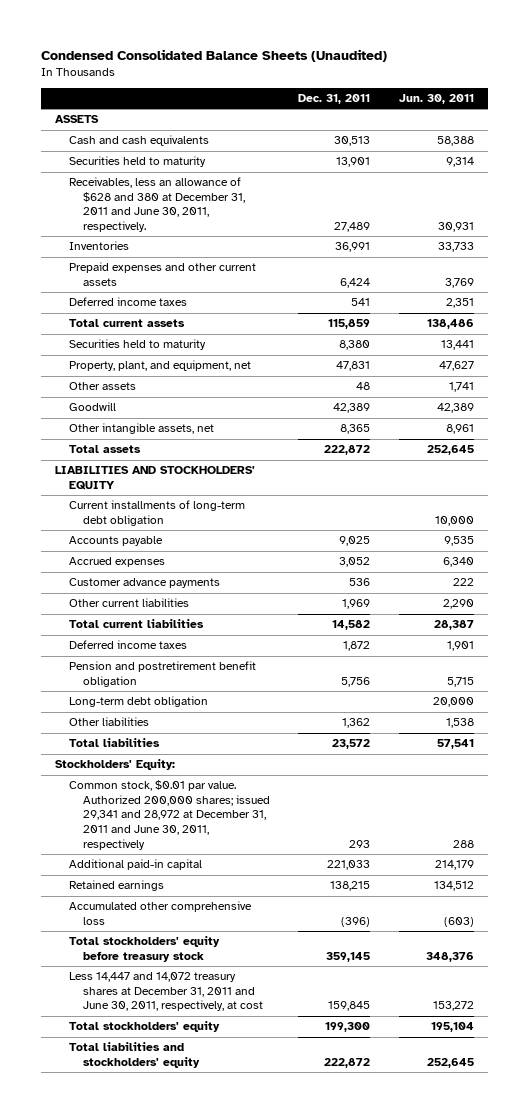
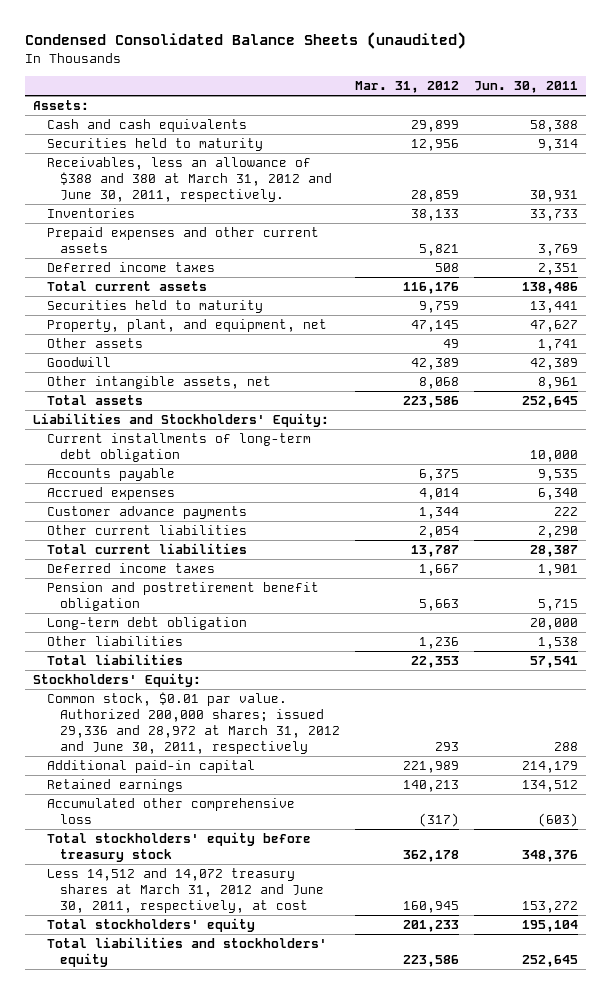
- Condensed Consolidated Balance Sheets (Unaudited)
+ Condensed Consolidated Balance Sheets (unaudited)
- | Dec. 31, 2011 | Jun. 30, 2011
+ | Mar. 31, 2012 | Jun. 30, 2011
- ASSETS
+ Assets:
- Receivables, less an allowance of $628 and 380 at December 31, 2011 and June 30, 2011, respectively. | 27,489 | 30,931
+ Receivables, less an allowance of $388 and 380 at March 31, 2012 and June 30, 2011, respectively. | 28,859 | 30,931
- LIABILITIES AND STOCKHOLDERS' EQUITY
+ Liabilities and Stockholders' Equity:
- Common stock, $0.01 par value. Authorized 200,000 shares; issued 29,341 and 28,972 at December 31, 2011 and June 30, 2011, respectively | 293 | 288
+ Common stock, $0.01 par value. Authorized 200,000 shares; issued 29,336 and 28,972 at March 31, 2012 and June 30, 2011, respectively | 293 | 288
- Less 14,447 and 14,072 treasury shares at December 31, 2011 and June 30, 2011, respectively, at cost | 159,845 | 153,272
+ Less 14,512 and 14,072 treasury shares at March 31, 2012 and June 30, 2011, respectively, at cost | 160,945 | 153,272

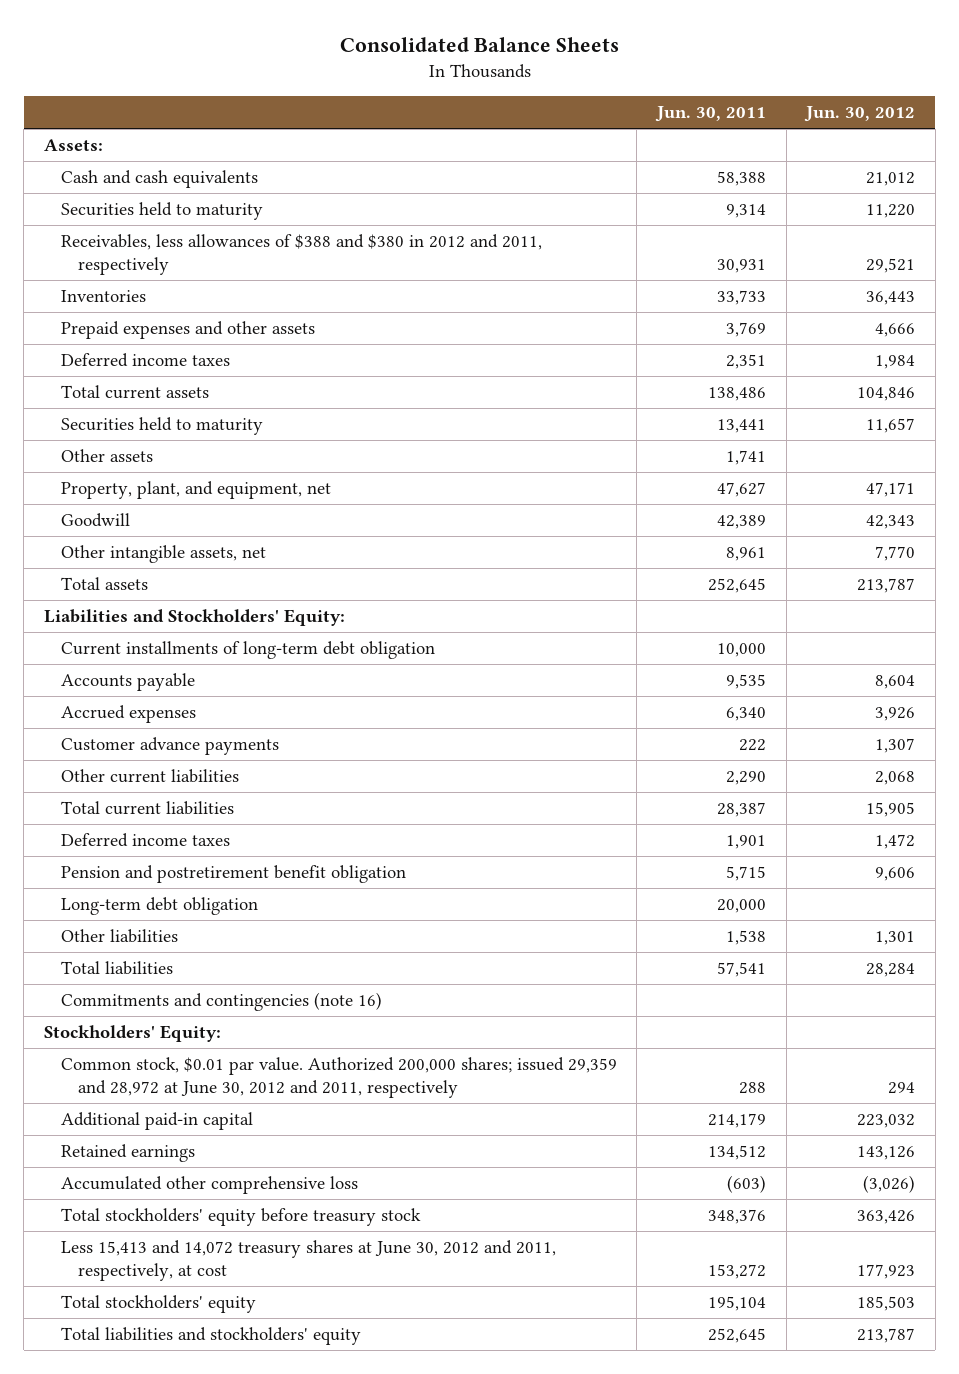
- Condensed Consolidated Balance Sheets (unaudited)
+ Consolidated Balance Sheets
- | Mar. 31, 2012 | Jun. 30, 2011
+ | Jun. 30, 2011 | Jun. 30, 2012
- Receivables, less an allowance of $388 and 380 at March 31, 2012 and June 30, 2011, respectively. | 28,859 | 30,931
+ Receivables, less allowances of $388 and $380 in 2012 and 2011, respectively | 30,931 | 29,521
- Prepaid expenses and other current assets | 5,821 | 3,769
+ Prepaid expenses and other assets | 3,769 | 4,666
moved down: Property, plant, and equipment, net | 47,627 | 47,171
+ Commitments and contingencies (note 16)
- Common stock, $0.01 par value. Authorized 200,000 shares; issued 29,336 and 28,972 at March 31, 2012 and June 30, 2011, respectively | 293 | 288
+ Common stock, $0.01 par value. Authorized 200,000 shares; issued 29,359 and 28,972 at June 30, 2012 and 2011, respectively | 288 | 294
- Less 14,512 and 14,072 treasury shares at March 31, 2012 and June 30, 2011, respectively, at cost | 160,945 | 153,272
+ Less 15,413 and 14,072 treasury shares at June 30, 2012 and 2011, respectively, at cost | 153,272 | 177,923

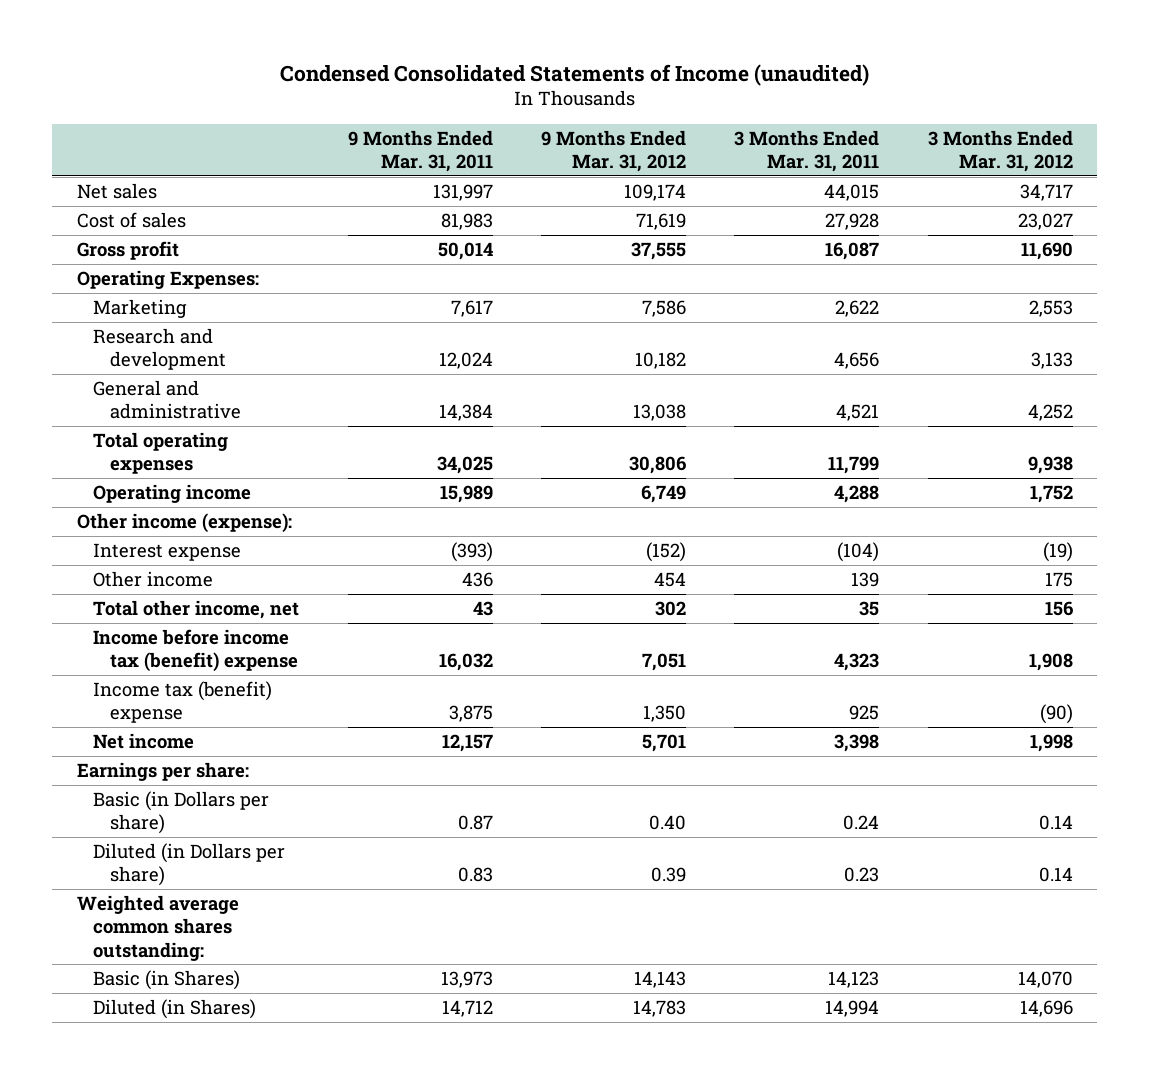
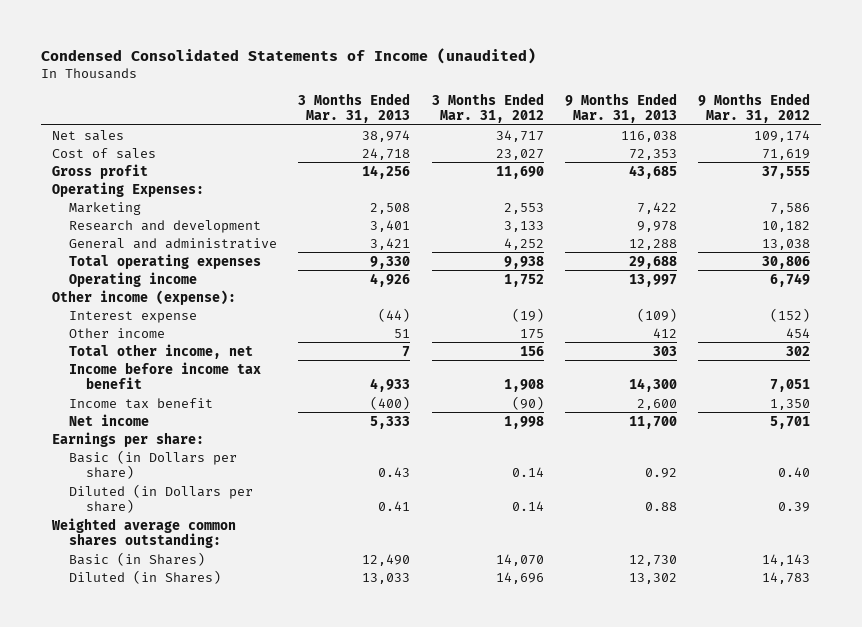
- | 9 Months Ended Mar. 31, 2011 | 9 Months Ended Mar. 31, 2012 | 3 Months Ended Mar. 31, 2011 | 3 Months Ended Mar. 31, 2012
+ | 3 Months Ended Mar. 31, 2013 | 3 Months Ended Mar. 31, 2012 | 9 Months Ended Mar. 31, 2013 | 9 Months Ended Mar. 31, 2012
- Income before income tax (benefit) expense | 16,032 | 7,051 | 4,323 | 1,908
- Income tax (benefit) expense | 3,875 | 1,350 | 925 | (90)
+ Income before income tax benefit | 4,933 | 1,908 | 14,300 | 7,051
+ Income tax benefit | (400) | (90) | 2,600 | 1,350

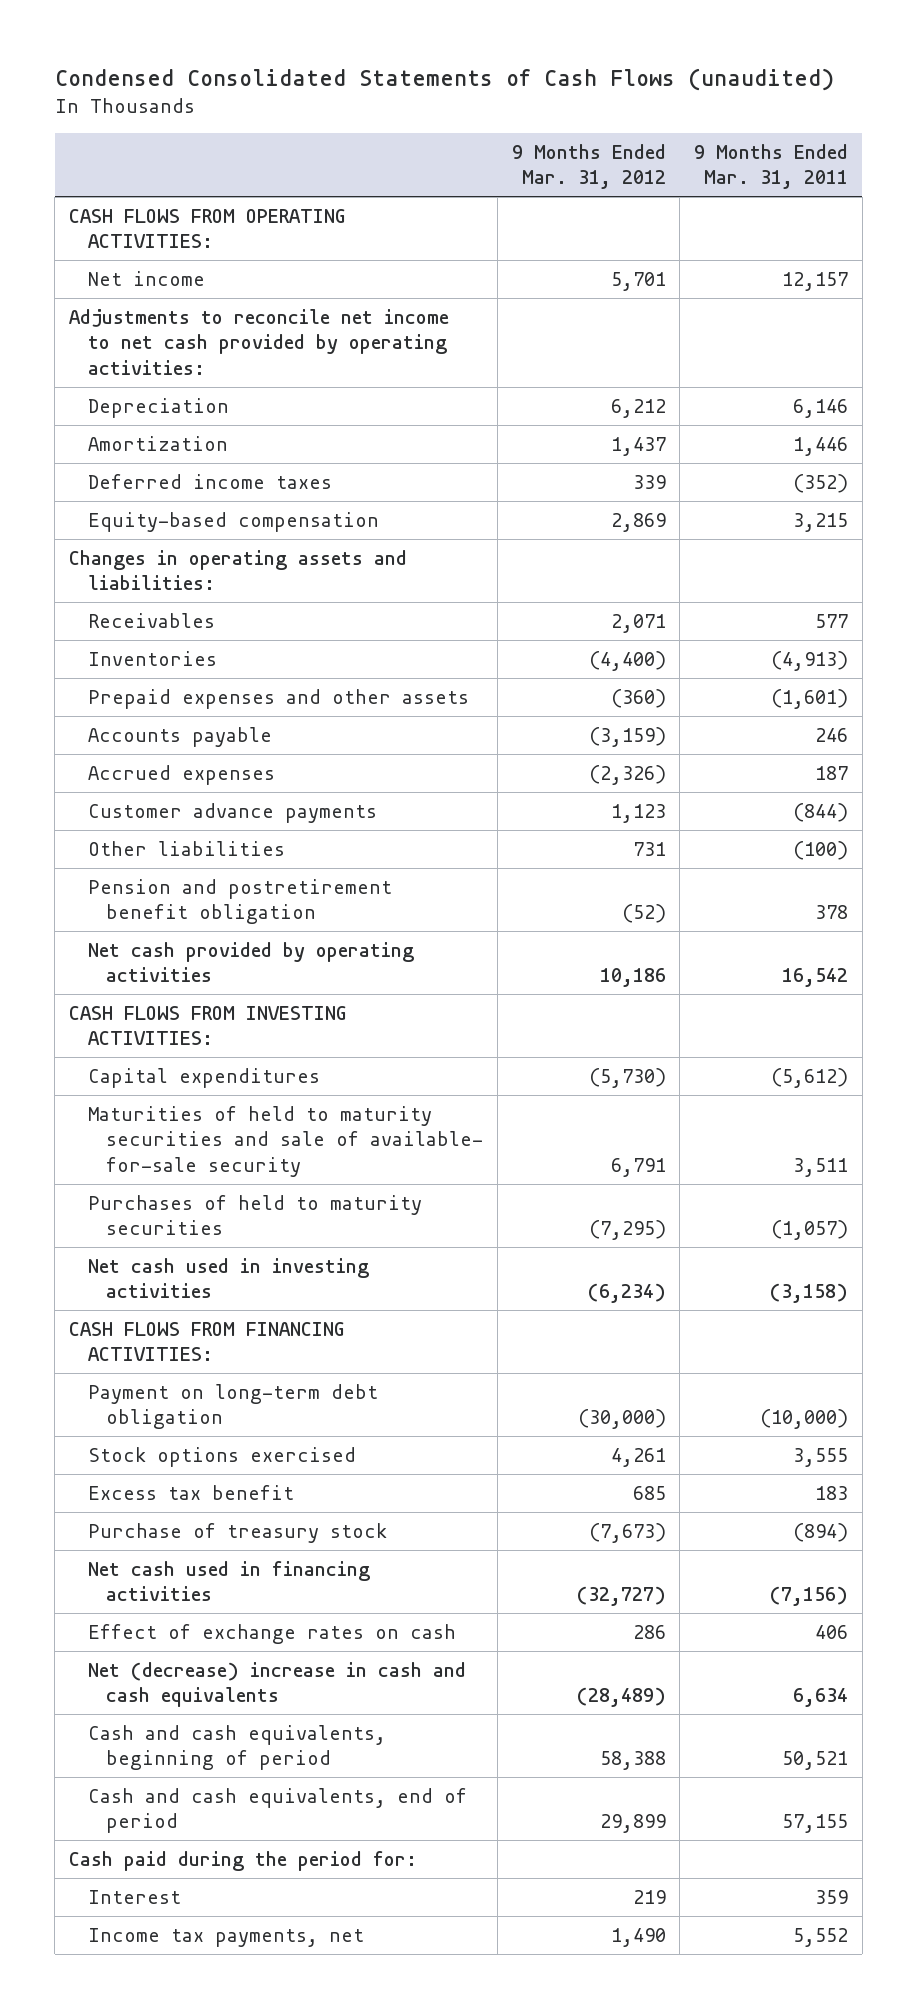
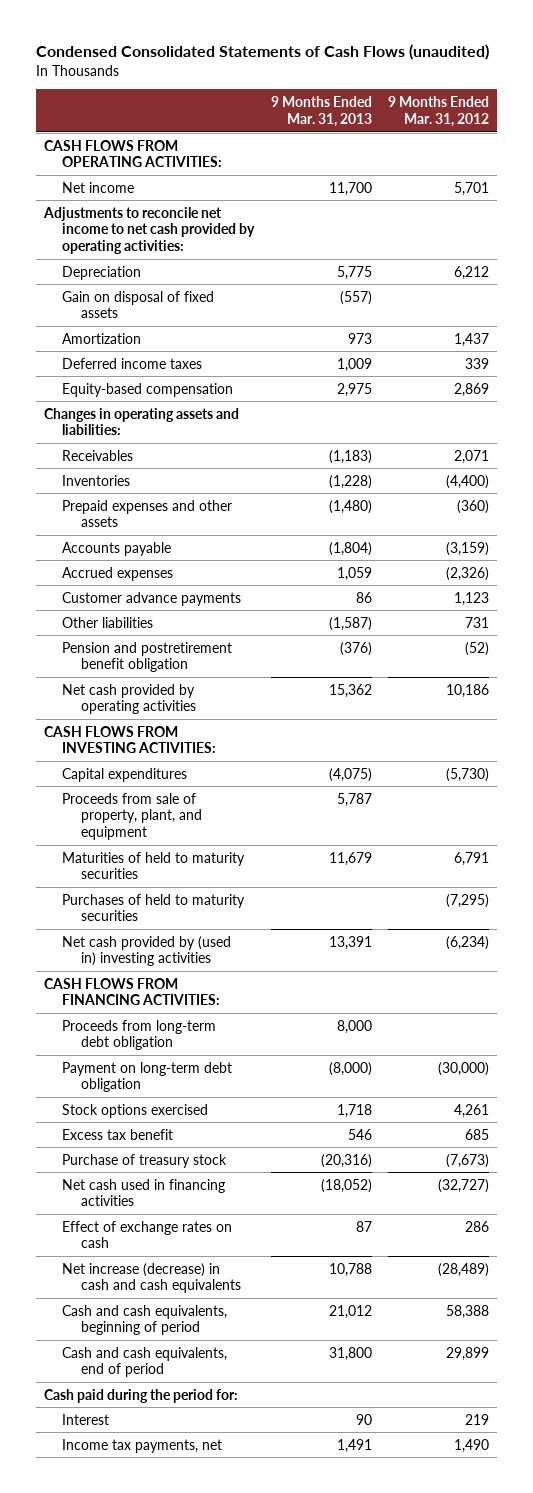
- | 9 Months Ended Mar. 31, 2012 | 9 Months Ended Mar. 31, 2011
+ | 9 Months Ended Mar. 31, 2013 | 9 Months Ended Mar. 31, 2012
+ Gain on disposal of fixed assets | (557) |
- Maturities of held to maturity securities and sale of available- for-sale security | 6,791 | 3,511
+ Proceeds from sale of property, plant, and equipment | 5,787 |
+ Maturities of held to maturity securities | 11,679 | 6,791
- Net cash used in investing activities | (6,234) | (3,158)
+ Net cash provided by (used in) investing activities | 13,391 | (6,234)
+ Proceeds from long-term debt obligation | 8,000 |
- Net (decrease) increase in cash and cash equivalents | (28,489) | 6,634
+ Net increase (decrease) in cash and cash equivalents | 10,788 | (28,489)

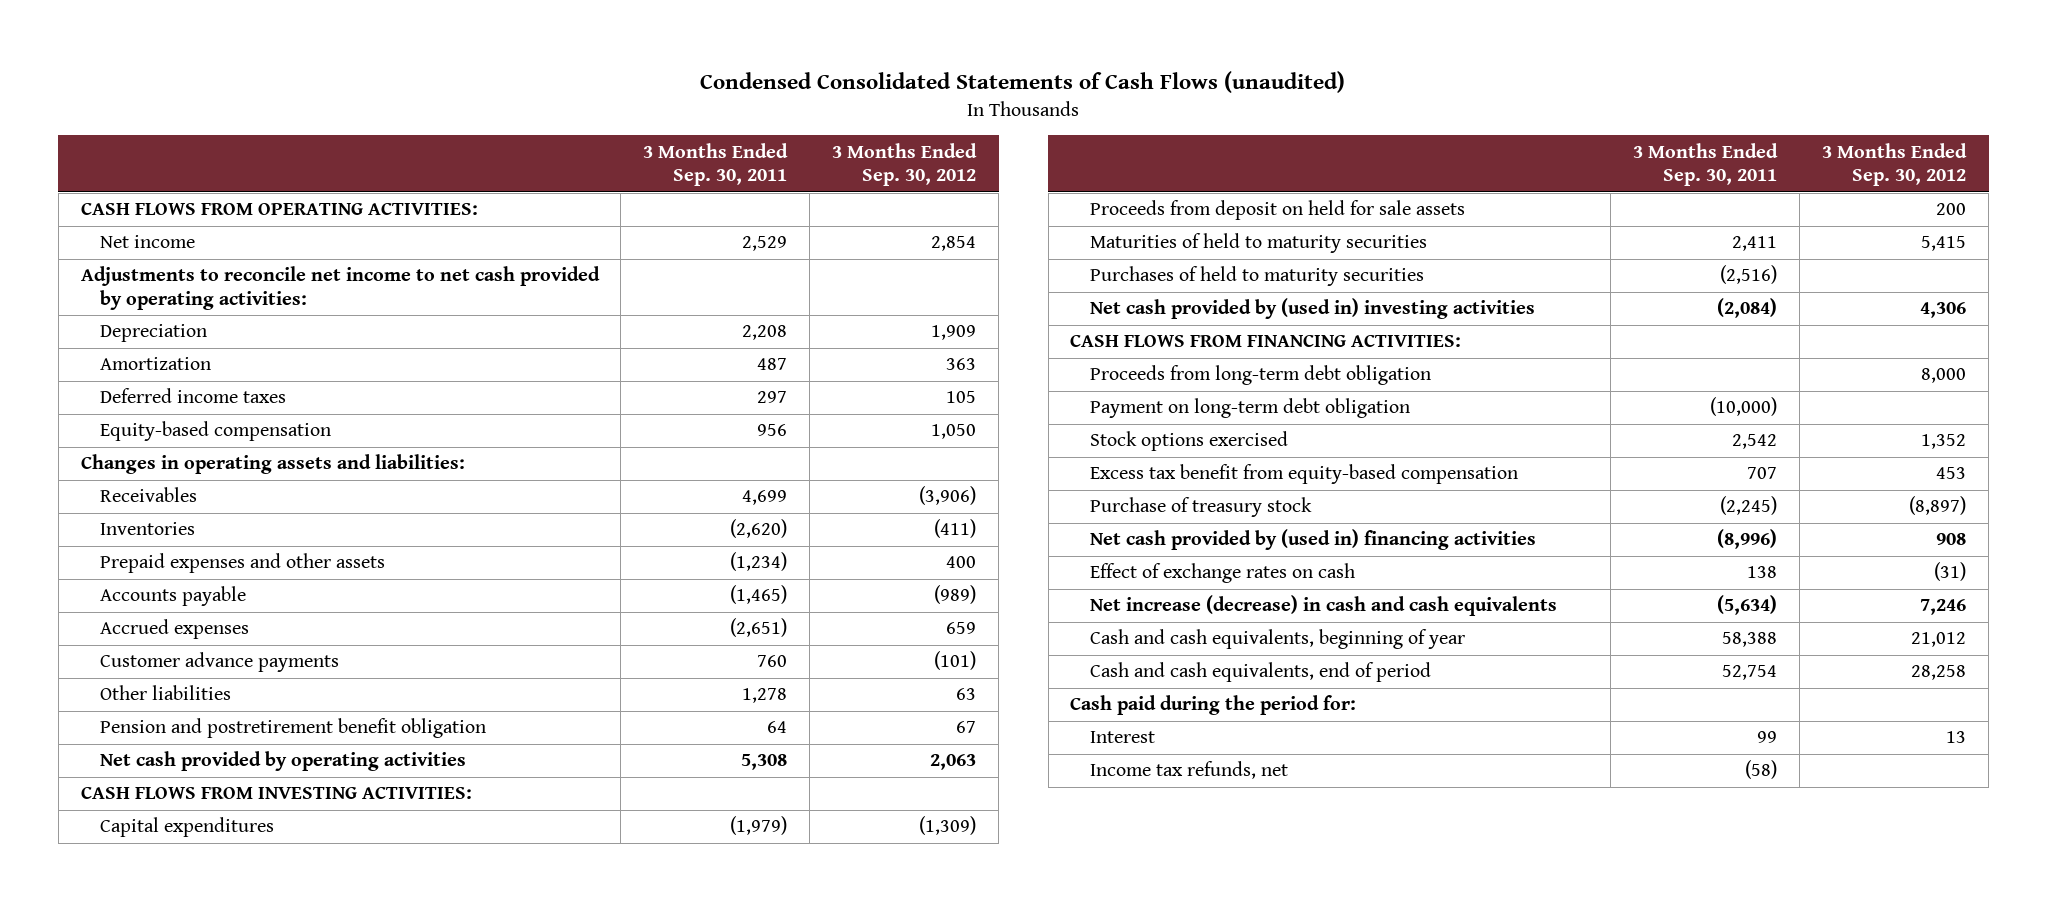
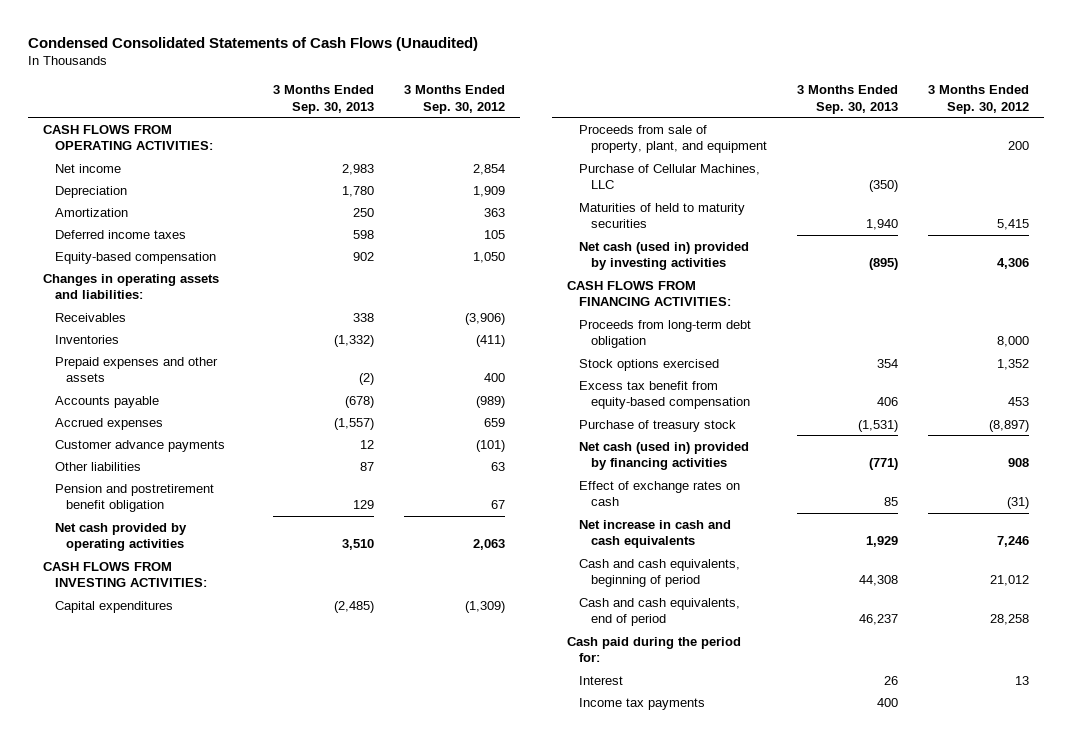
- Condensed Consolidated Statements of Cash Flows (unaudited)
+ Condensed Consolidated Statements of Cash Flows (Unaudited)
- | 3 Months Ended Sep. 30, 2011 | 3 Months Ended Sep. 30, 2012
+ | 3 Months Ended Sep. 30, 2013 | 3 Months Ended Sep. 30, 2012
- Adjustments to reconcile net income to net cash provided by operating activities:
- Proceeds from deposit on held for sale assets | | 200
+ Proceeds from sale of property, plant, and equipment | | 200
+ Purchase of Cellular Machines, LLC | (350) |
- Purchases of held to maturity securities | (2,516) |
- Net cash provided by (used in) investing activities | (2,084) | 4,306
+ Net cash (used in) provided by investing activities | (895) | 4,306
- Payment on long-term debt obligation | (10,000) |
- Net cash provided by (used in) financing activities | (8,996) | 908
+ Net cash (used in) provided by financing activities | (771) | 908
- Net increase (decrease) in cash and cash equivalents | (5,634) | 7,246
- Cash and cash equivalents, beginning of year | 58,388 | 21,012
+ Net increase in cash and cash equivalents | 1,929 | 7,246
+ Cash and cash equivalents, beginning of period | 44,308 | 21,012
- Income tax refunds, net | (58) |
+ Income tax payments | 400 |

